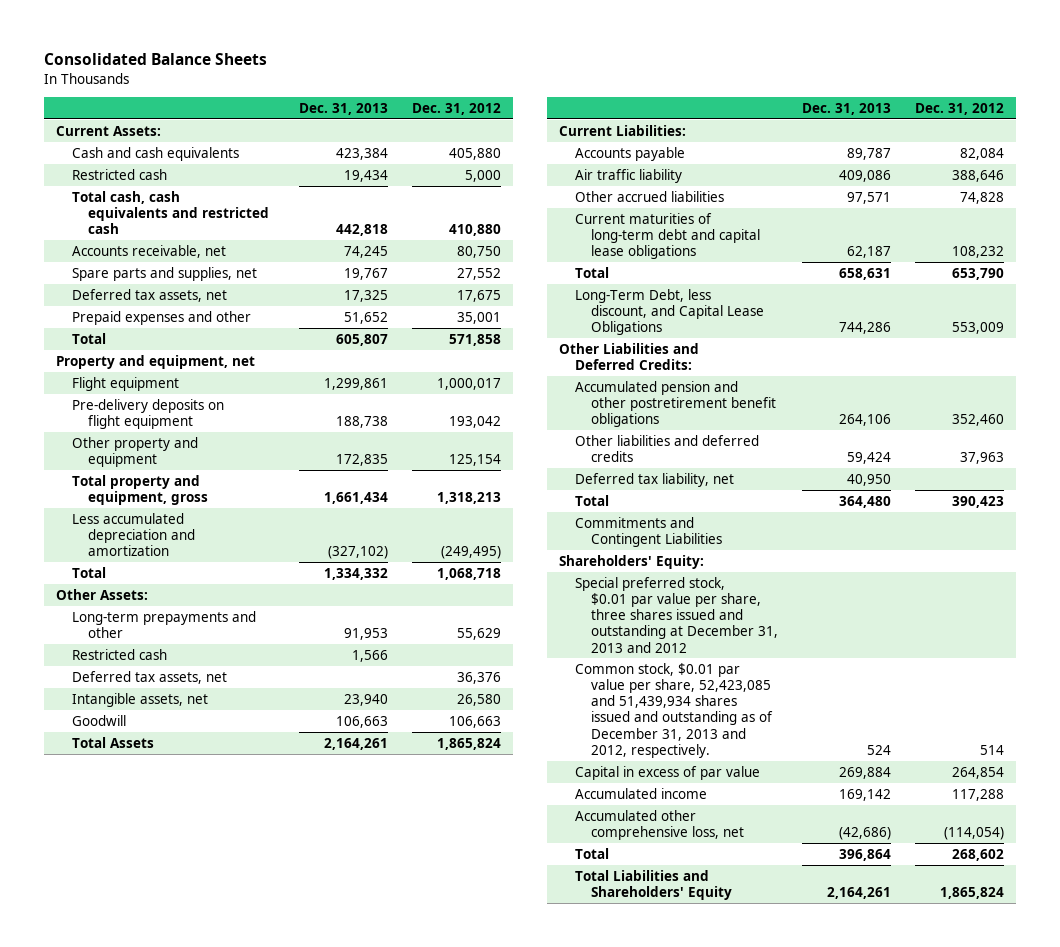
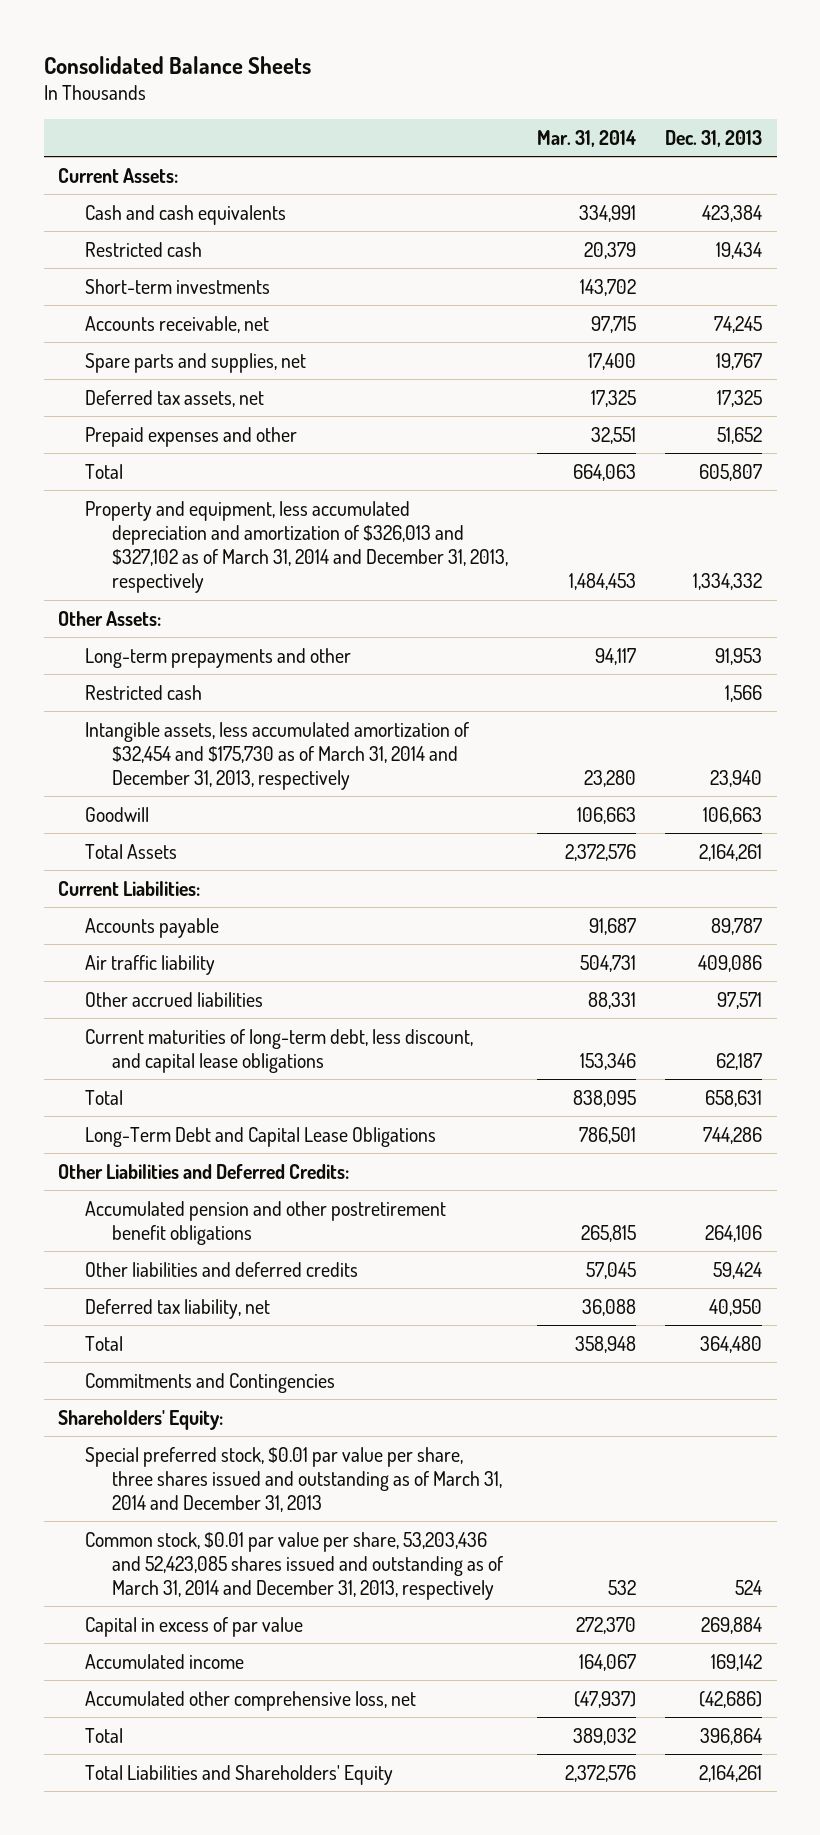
- | Dec. 31, 2013 | Dec. 31, 2012
+ | Mar. 31, 2014 | Dec. 31, 2013
- Total cash, cash equivalents and restricted cash | 442,818 | 410,880
+ Short-term investments | 143,702 |
- Property and equipment, net
- Flight equipment | 1,299,861 | 1,000,017
- Pre-delivery deposits on flight equipment | 188,738 | 193,042
- Other property and equipment | 172,835 | 125,154
- Total property and equipment, gross | 1,661,434 | 1,318,213
- Less accumulated depreciation and amortization | (327,102) | (249,495)
- Total | 1,334,332 | 1,068,718
+ Property and equipment, less accumulated depreciation and amortization of $326,013 and $327,102 as of March 31, 2014 and December 31, 2013, respectively | 1,484,453 | 1,334,332
- Deferred tax assets, net | | 36,376
- Intangible assets, net | 23,940 | 26,580
+ Intangible assets, less accumulated amortization of $32,454 and $175,730 as of March 31, 2014 and December 31, 2013, respectively | 23,280 | 23,940
- Current maturities of long-term debt and capital lease obligations | 62,187 | 108,232
+ Current maturities of long-term debt, less discount, and capital lease obligations | 153,346 | 62,187
- Long-Term Debt, less discount, and Capital Lease Obligations | 744,286 | 553,009
+ Long-Term Debt and Capital Lease Obligations | 786,501 | 744,286
- Commitments and Contingent Liabilities
+ Commitments and Contingencies
- Special preferred stock, $0.01 par value per share, three shares issued and outstanding at December 31, 2013 and 2012
- Common stock, $0.01 par value per share, 52,423,085 and 51,439,934 shares issued and outstanding as of December 31, 2013 and 2012, respectively. | 524 | 514
+ Special preferred stock, $0.01 par value per share, three shares issued and outstanding as of March 31, 2014 and December 31, 2013
+ Common stock, $0.01 par value per share, 53,203,436 and 52,423,085 shares issued and outstanding as of March 31, 2014 and December 31, 2013, respectively | 532 | 524

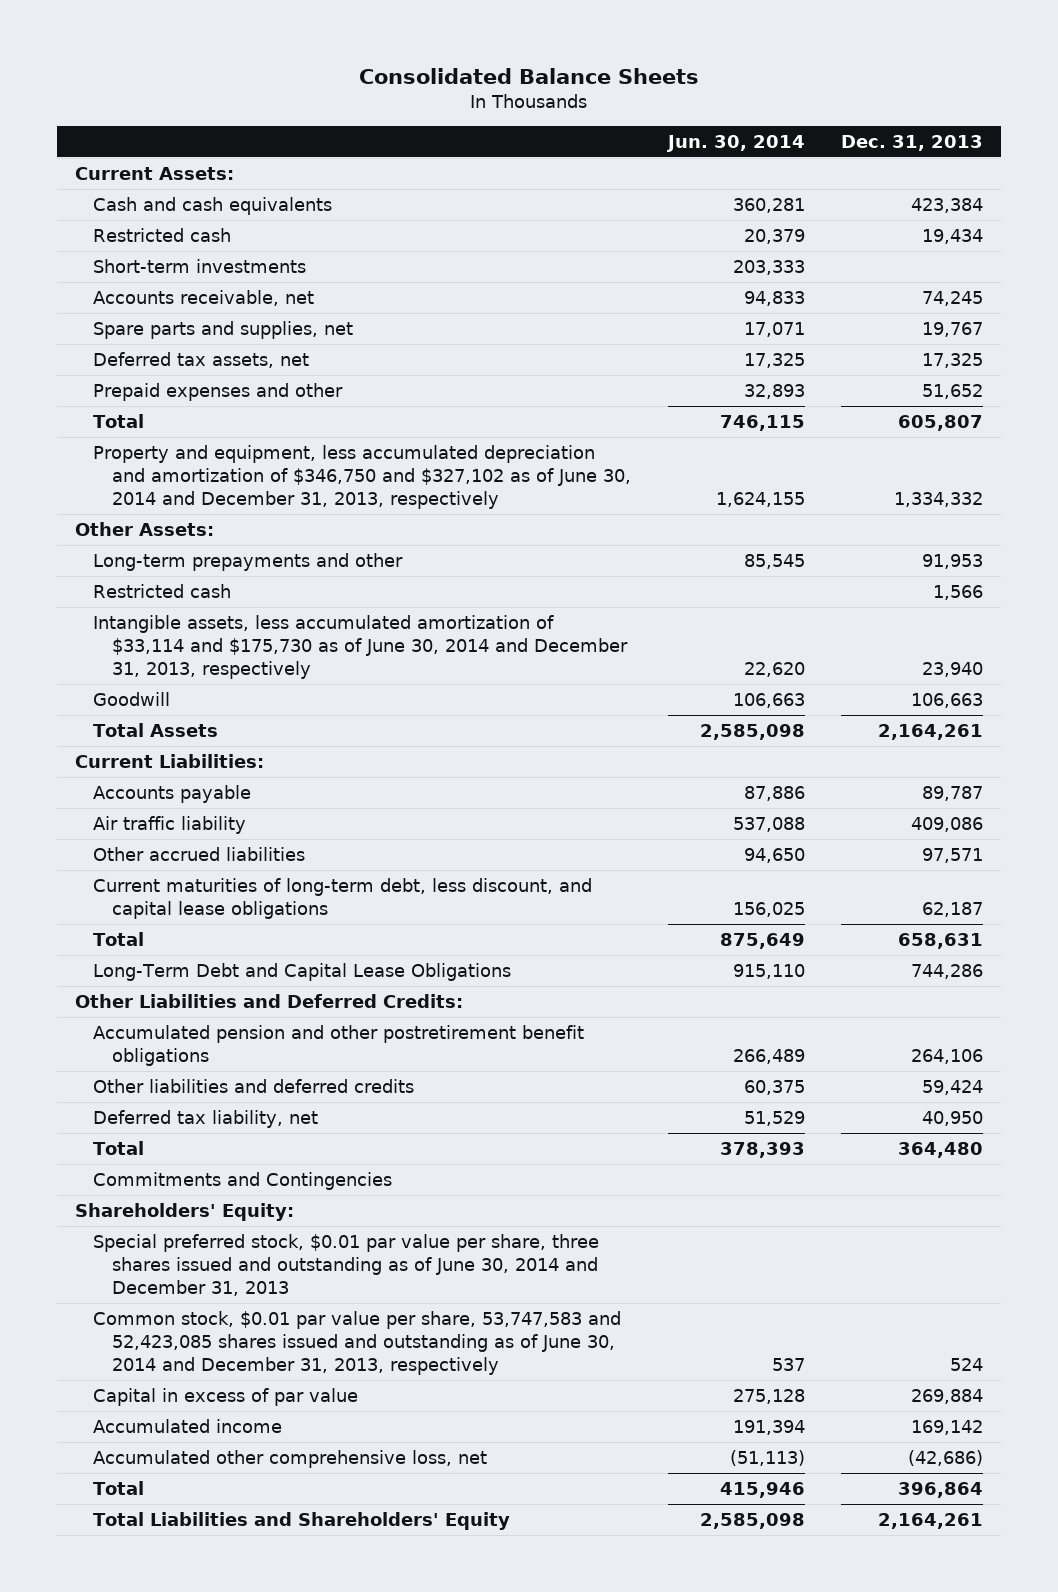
- | Mar. 31, 2014 | Dec. 31, 2013
+ | Jun. 30, 2014 | Dec. 31, 2013
- Property and equipment, less accumulated depreciation and amortization of $326,013 and $327,102 as of March 31, 2014 and December 31, 2013, respectively | 1,484,453 | 1,334,332
+ Property and equipment, less accumulated depreciation and amortization of $346,750 and $327,102 as of June 30, 2014 and December 31, 2013, respectively | 1,624,155 | 1,334,332
- Intangible assets, less accumulated amortization of $32,454 and $175,730 as of March 31, 2014 and December 31, 2013, respectively | 23,280 | 23,940
+ Intangible assets, less accumulated amortization of $33,114 and $175,730 as of June 30, 2014 and December 31, 2013, respectively | 22,620 | 23,940
- Special preferred stock, $0.01 par value per share, three shares issued and outstanding as of March 31, 2014 and December 31, 2013
- Common stock, $0.01 par value per share, 53,203,436 and 52,423,085 shares issued and outstanding as of March 31, 2014 and December 31, 2013, respectively | 532 | 524
+ Special preferred stock, $0.01 par value per share, three shares issued and outstanding as of June 30, 2014 and December 31, 2013
+ Common stock, $0.01 par value per share, 53,747,583 and 52,423,085 shares issued and outstanding as of June 30, 2014 and December 31, 2013, respectively | 537 | 524

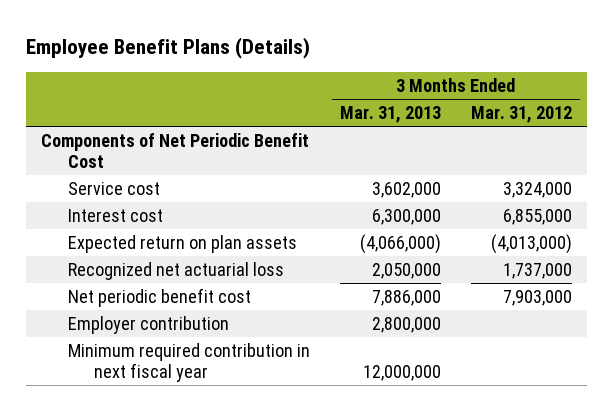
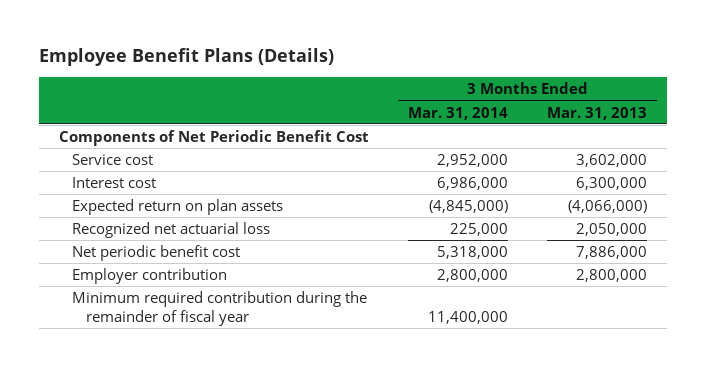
- | 3 Months Ended Mar. 31, 2013 | 3 Months Ended Mar. 31, 2012
+ | 3 Months Ended Mar. 31, 2014 | 3 Months Ended Mar. 31, 2013
- Minimum required contribution in next fiscal year | 12,000,000 |
+ Minimum required contribution during the remainder of fiscal year | 11,400,000 |

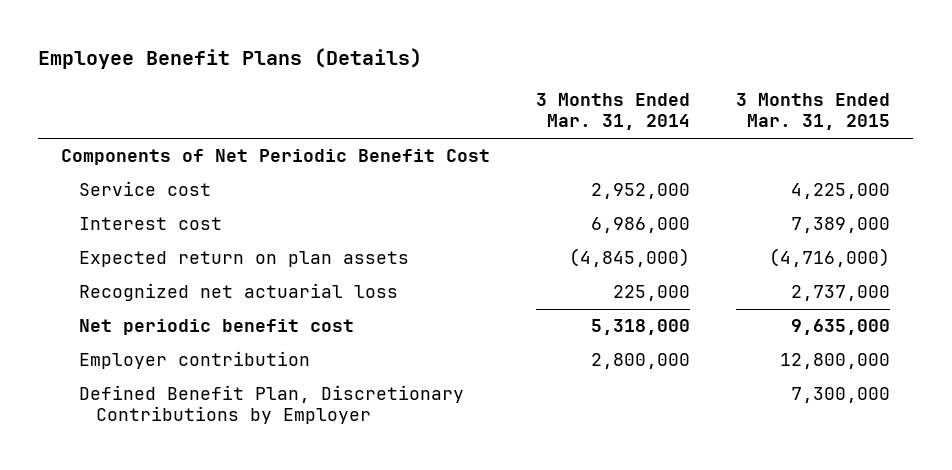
- | 3 Months Ended Mar. 31, 2014 | 3 Months Ended Mar. 31, 2013
+ | 3 Months Ended Mar. 31, 2014 | 3 Months Ended Mar. 31, 2015
- Minimum required contribution during the remainder of fiscal year | 11,400,000 |
+ Defined Benefit Plan, Discretionary Contributions by Employer | | 7,300,000

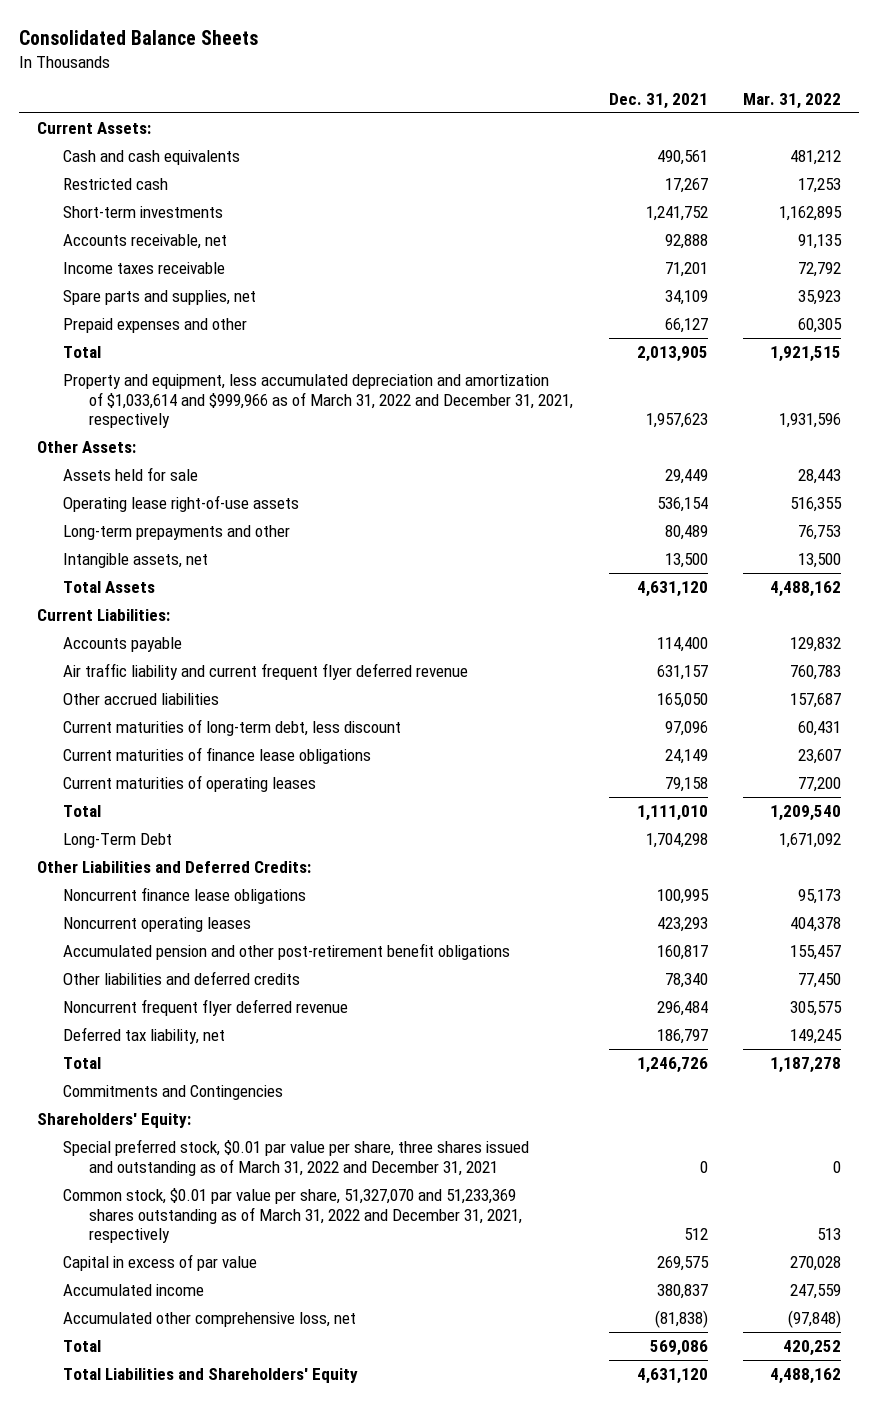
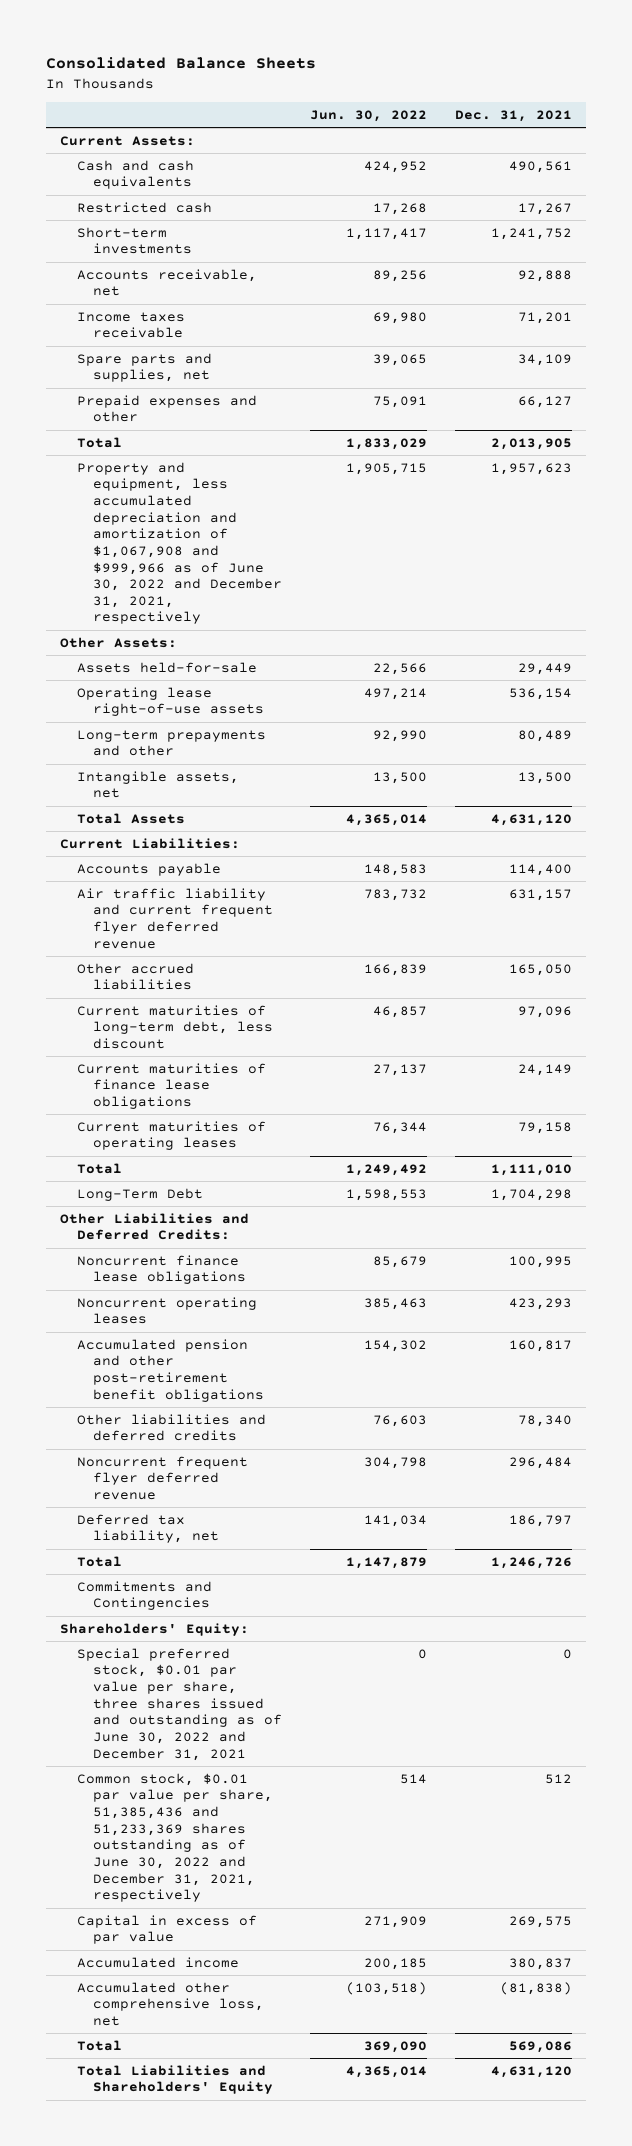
- | Dec. 31, 2021 | Mar. 31, 2022
+ | Jun. 30, 2022 | Dec. 31, 2021
- Property and equipment, less accumulated depreciation and amortization of $1,033,614 and $999,966 as of March 31, 2022 and December 31, 2021, respectively | 1,957,623 | 1,931,596
+ Property and equipment, less accumulated depreciation and amortization of $1,067,908 and $999,966 as of June 30, 2022 and December 31, 2021, respectively | 1,905,715 | 1,957,623
- Assets held for sale | 29,449 | 28,443
+ Assets held-for-sale | 22,566 | 29,449
- Special preferred stock, $0.01 par value per share, three shares issued and outstanding as of March 31, 2022 and December 31, 2021 | 0 | 0
- Common stock, $0.01 par value per share, 51,327,070 and 51,233,369 shares outstanding as of March 31, 2022 and December 31, 2021, respectively | 512 | 513
+ Special preferred stock, $0.01 par value per share, three shares issued and outstanding as of June 30, 2022 and December 31, 2021 | 0 | 0
+ Common stock, $0.01 par value per share, 51,385,436 and 51,233,369 shares outstanding as of June 30, 2022 and December 31, 2021, respectively | 514 | 512

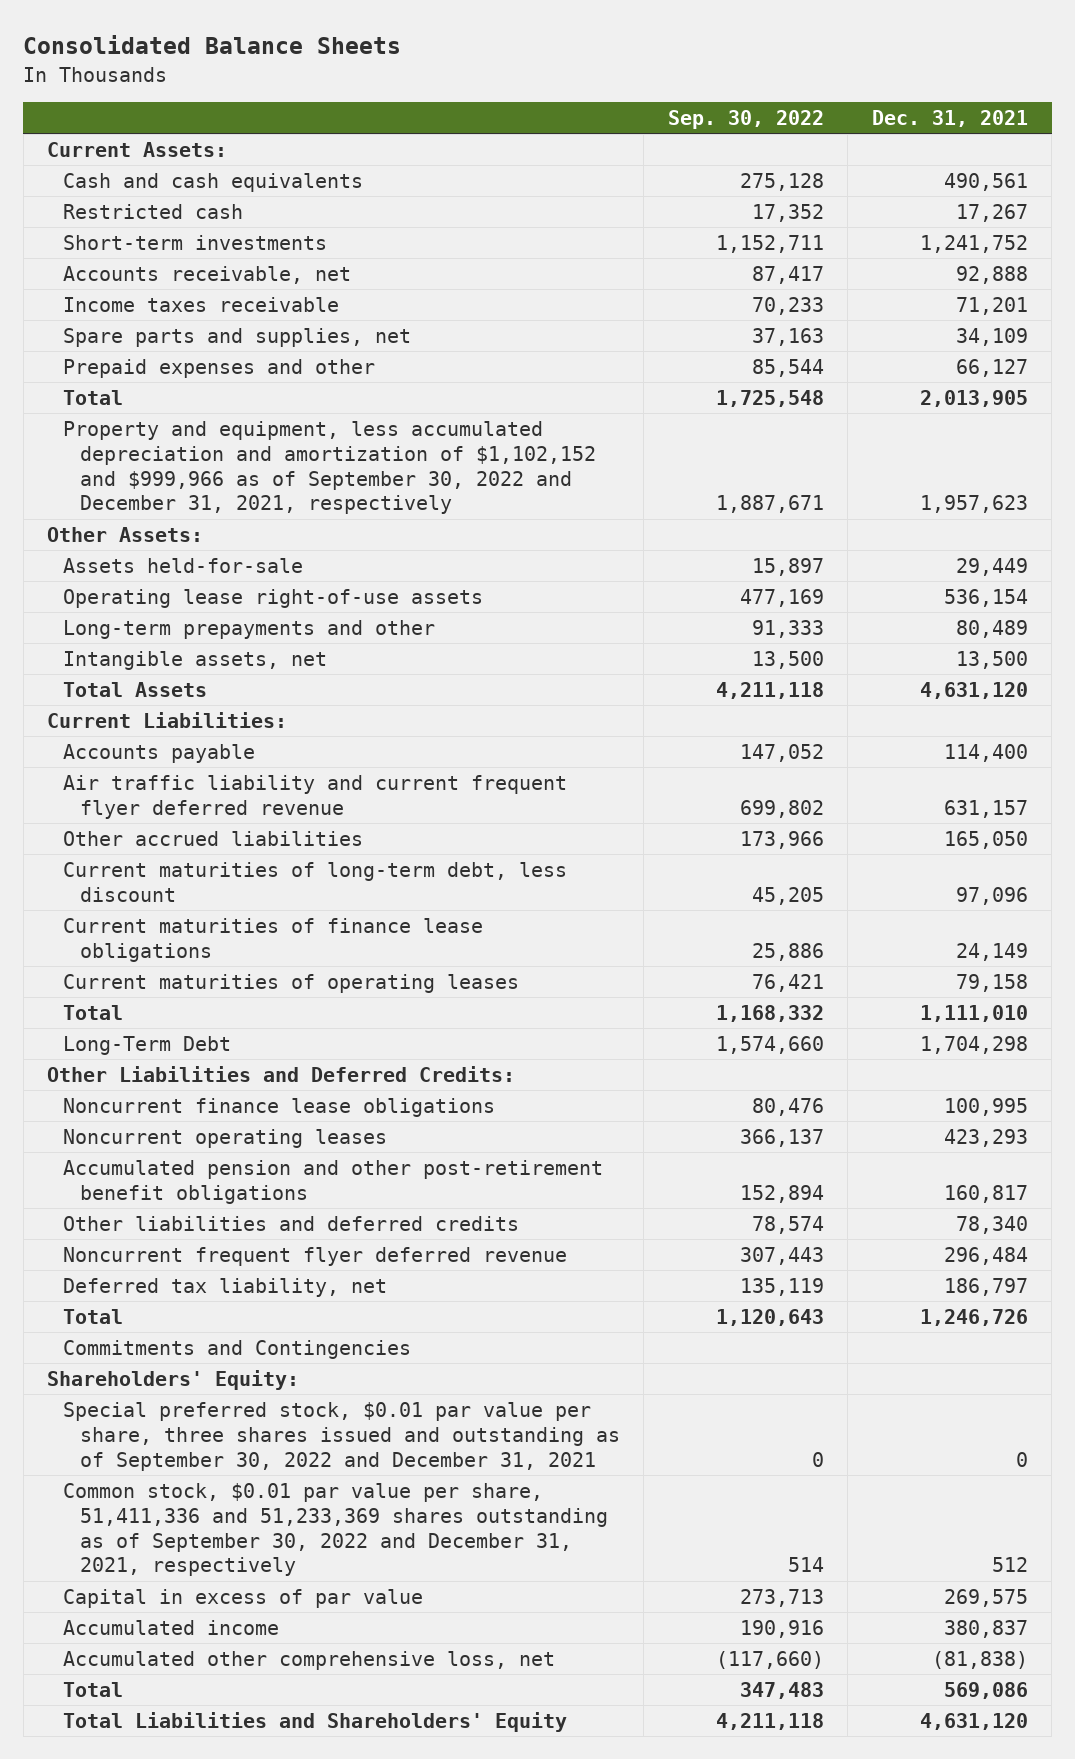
- | Jun. 30, 2022 | Dec. 31, 2021
+ | Sep. 30, 2022 | Dec. 31, 2021
- Property and equipment, less accumulated depreciation and amortization of $1,067,908 and $999,966 as of June 30, 2022 and December 31, 2021, respectively | 1,905,715 | 1,957,623
+ Property and equipment, less accumulated depreciation and amortization of $1,102,152 and $999,966 as of September 30, 2022 and December 31, 2021, respectively | 1,887,671 | 1,957,623
- Special preferred stock, $0.01 par value per share, three shares issued and outstanding as of June 30, 2022 and December 31, 2021 | 0 | 0
- Common stock, $0.01 par value per share, 51,385,436 and 51,233,369 shares outstanding as of June 30, 2022 and December 31, 2021, respectively | 514 | 512
+ Special preferred stock, $0.01 par value per share, three shares issued and outstanding as of September 30, 2022 and December 31, 2021 | 0 | 0
+ Common stock, $0.01 par value per share, 51,411,336 and 51,233,369 shares outstanding as of September 30, 2022 and December 31, 2021, respectively | 514 | 512

